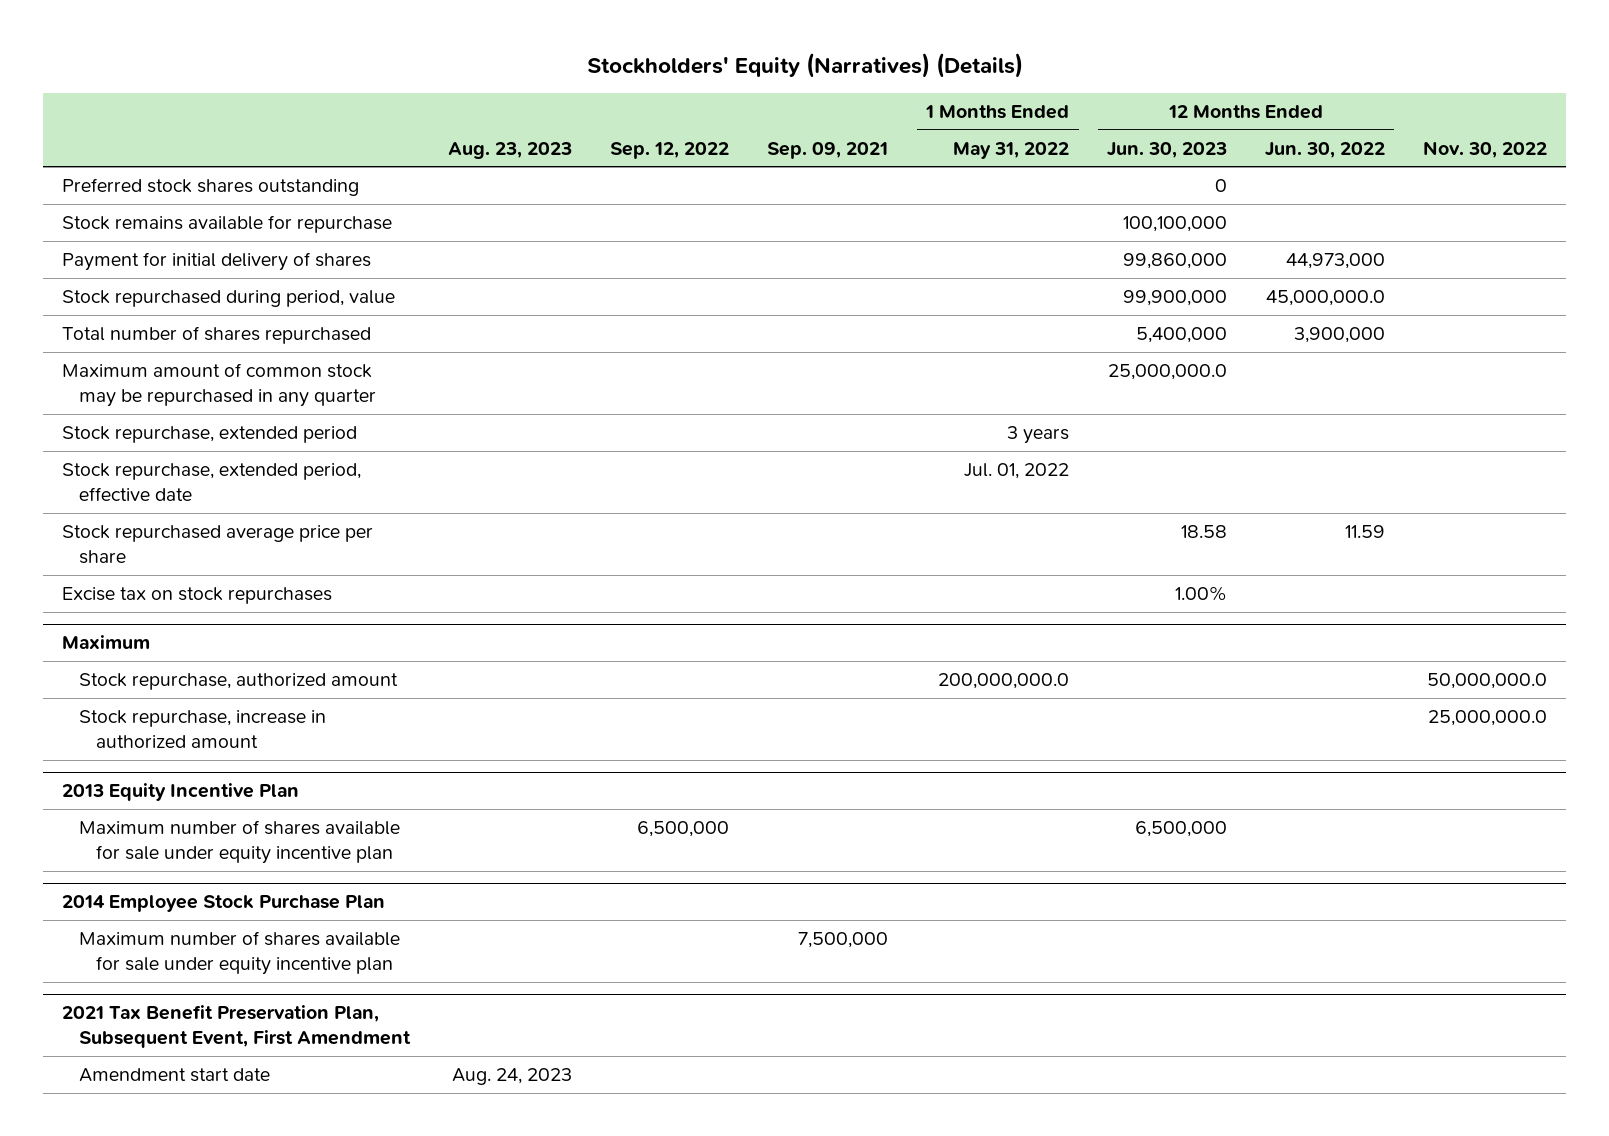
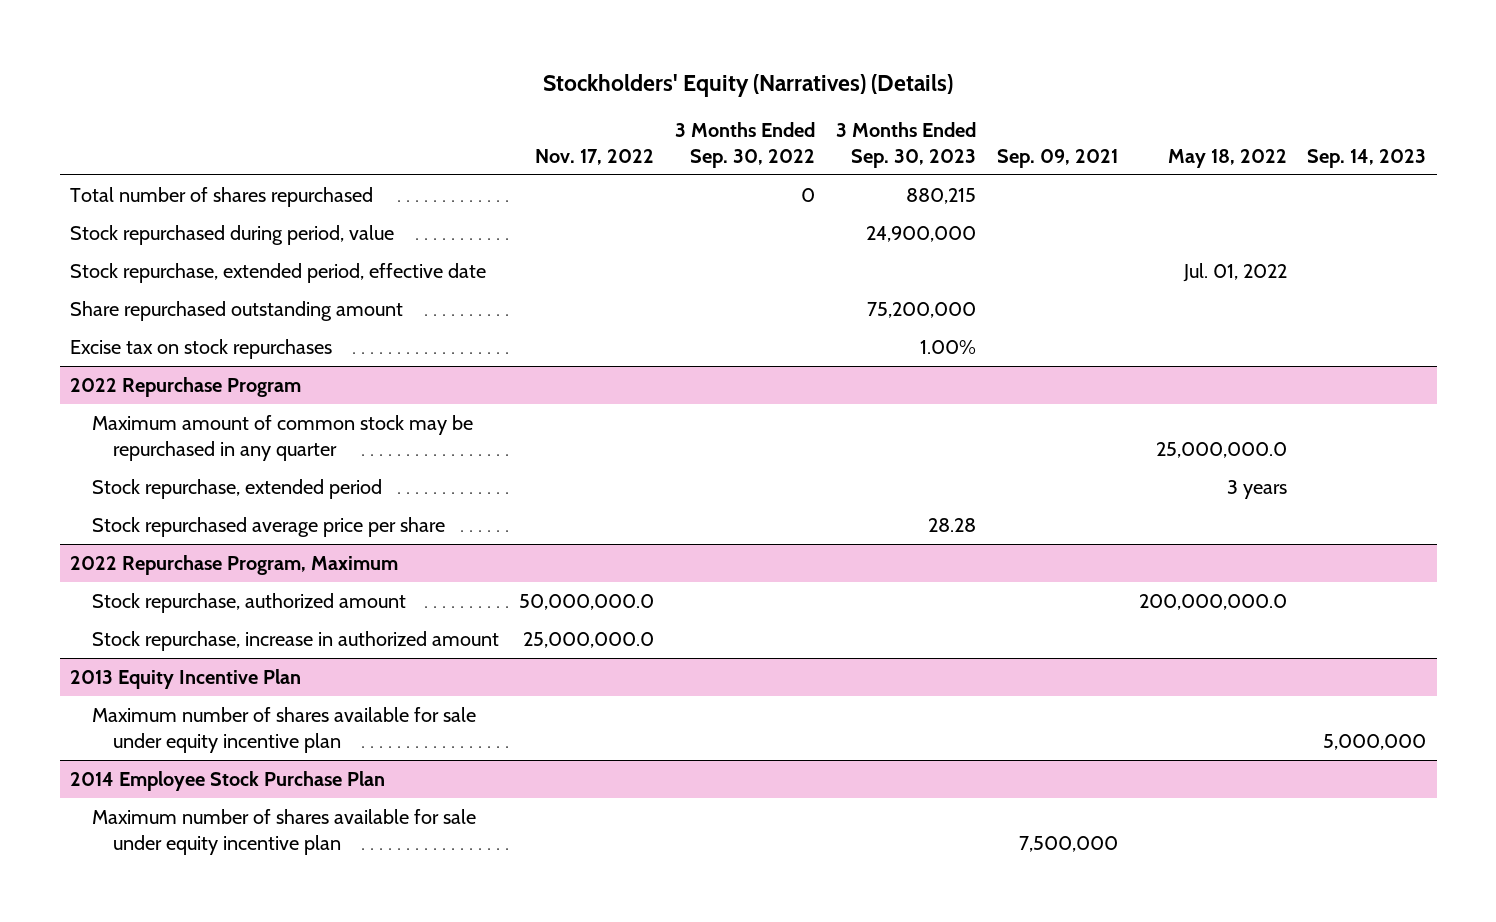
- | Aug. 23, 2023 | Sep. 12, 2022 | Sep. 09, 2021 | 1 Months Ended May 31, 2022 | 12 Months Ended Jun. 30, 2023 | 12 Months Ended Jun. 30, 2022 | Nov. 30, 2022
+ | Nov. 17, 2022 | 3 Months Ended Sep. 30, 2022 | 3 Months Ended Sep. 30, 2023 | Sep. 09, 2021 | May 18, 2022 | Sep. 14, 2023
- Preferred stock shares outstanding | | | | | 0 | |
- Stock remains available for repurchase | | | | | 100,100,000 | |
- Payment for initial delivery of shares | | | | | 99,860,000 | 44,973,000 |
- Maximum amount of common stock may be repurchased in any quarter | | | | | 25,000,000.0 | |
- Stock repurchase, extended period | | | | 3 years | | |
moved down: Stock repurchased during period, value | | | 24,900,000 | | |
- Stock repurchased average price per share | | | | | 18.58 | 11.59 |
+ Share repurchased outstanding amount | | | 75,200,000 | | |
- Maximum
+ 2022 Repurchase Program
+ Maximum amount of common stock may be repurchased in any quarter | | | | | 25,000,000.0 |
+ Stock repurchase, extended period | | | | | 3 years |
+ Stock repurchased average price per share | | | 28.28 | | |
+ 2022 Repurchase Program, Maximum
- 2021 Tax Benefit Preservation Plan, Subsequent Event, First Amendment
- Amendment start date | Aug. 24, 2023 | | | | | |

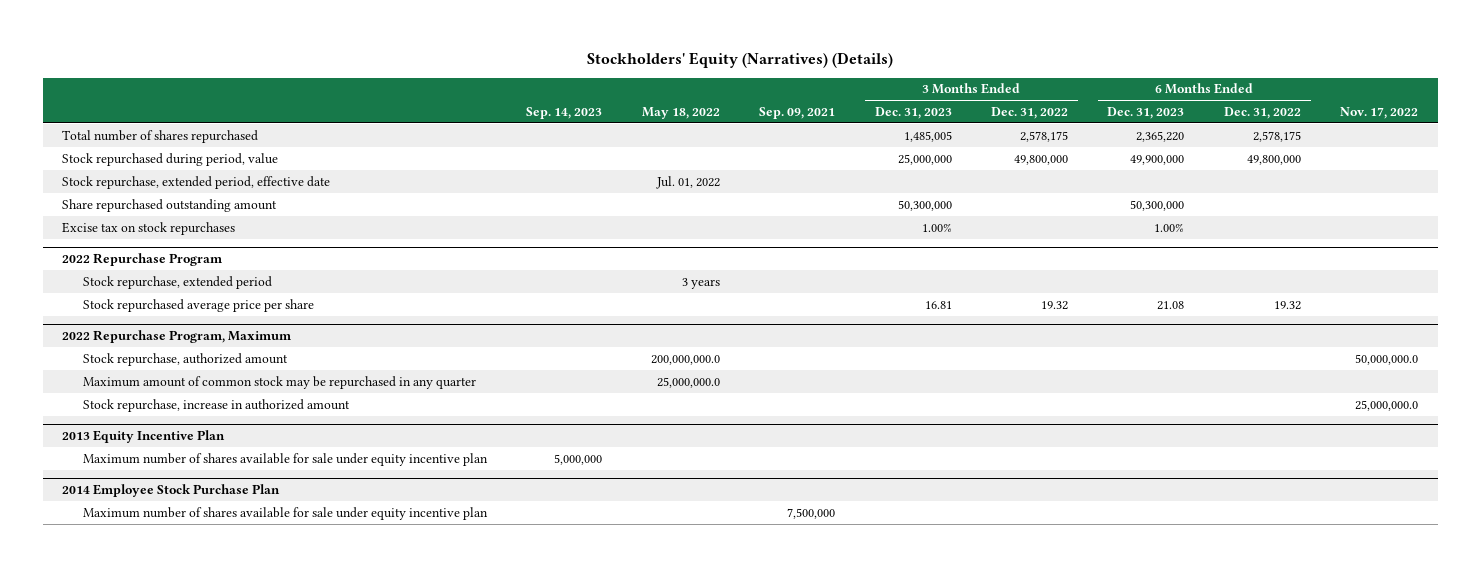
- | Nov. 17, 2022 | 3 Months Ended Sep. 30, 2022 | 3 Months Ended Sep. 30, 2023 | Sep. 09, 2021 | May 18, 2022 | Sep. 14, 2023
+ | Sep. 14, 2023 | May 18, 2022 | Sep. 09, 2021 | 3 Months Ended Dec. 31, 2023 | 3 Months Ended Dec. 31, 2022 | 6 Months Ended Dec. 31, 2023 | 6 Months Ended Dec. 31, 2022 | Nov. 17, 2022
@ 2022 Repurchase Program
- Maximum amount of common stock may be repurchased in any quarter | | | | | 25,000,000.0 |
@ 2022 Repurchase Program, Maximum
+ Maximum amount of common stock may be repurchased in any quarter | | 25,000,000.0 | | | | | |

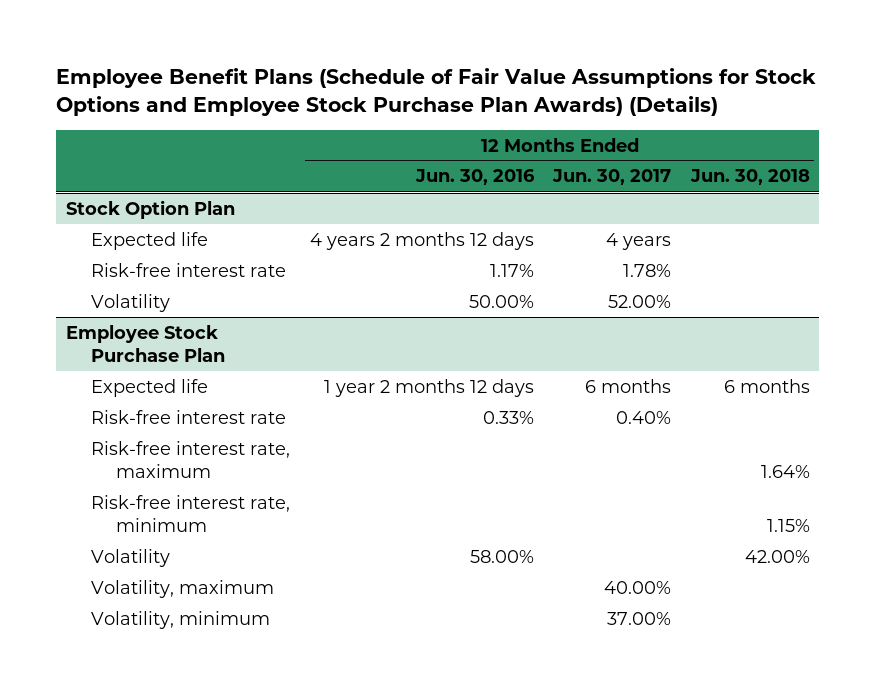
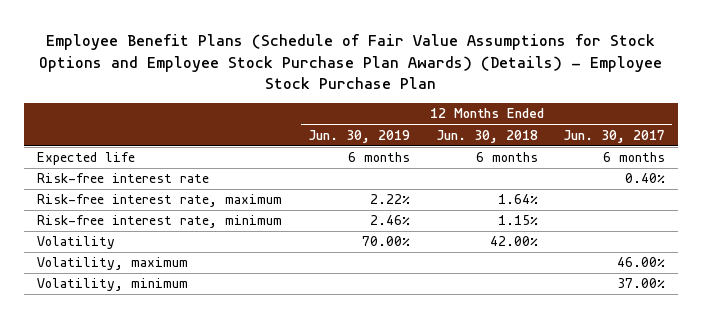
- Employee Benefit Plans (Schedule of Fair Value Assumptions for Stock Options and Employee Stock Purchase Plan Awards) (Details)
+ Employee Benefit Plans (Schedule of Fair Value Assumptions for Stock Options and Employee Stock Purchase Plan Awards) (Details) - Employee Stock Purchase Plan
- | 12 Months Ended Jun. 30, 2016 | 12 Months Ended Jun. 30, 2017 | 12 Months Ended Jun. 30, 2018
+ | 12 Months Ended Jun. 30, 2019 | 12 Months Ended Jun. 30, 2018 | 12 Months Ended Jun. 30, 2017
- Stock Option Plan
- Expected life | 4 years 2 months 12 days | 4 years |
- Risk-free interest rate | 1.17% | 1.78% |
- Volatility | 50.00% | 52.00% |
- Employee Stock Purchase Plan
- Volatility, maximum | | 40.00% |
+ Volatility, maximum | | | 46.00%

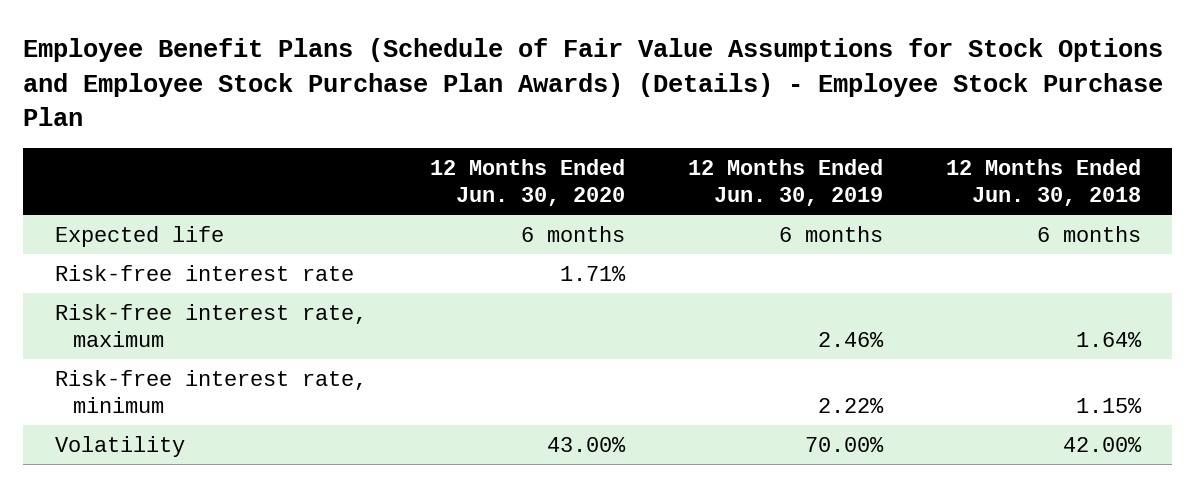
- | 12 Months Ended Jun. 30, 2019 | 12 Months Ended Jun. 30, 2018 | 12 Months Ended Jun. 30, 2017
+ | 12 Months Ended Jun. 30, 2020 | 12 Months Ended Jun. 30, 2019 | 12 Months Ended Jun. 30, 2018
- Risk-free interest rate, maximum | 2.22% | 1.64% |
- Risk-free interest rate, minimum | 2.46% | 1.15% |
+ Risk-free interest rate, maximum | | 2.46% | 1.64%
+ Risk-free interest rate, minimum | | 2.22% | 1.15%
- Volatility, maximum | | | 46.00%
- Volatility, minimum | | | 37.00%

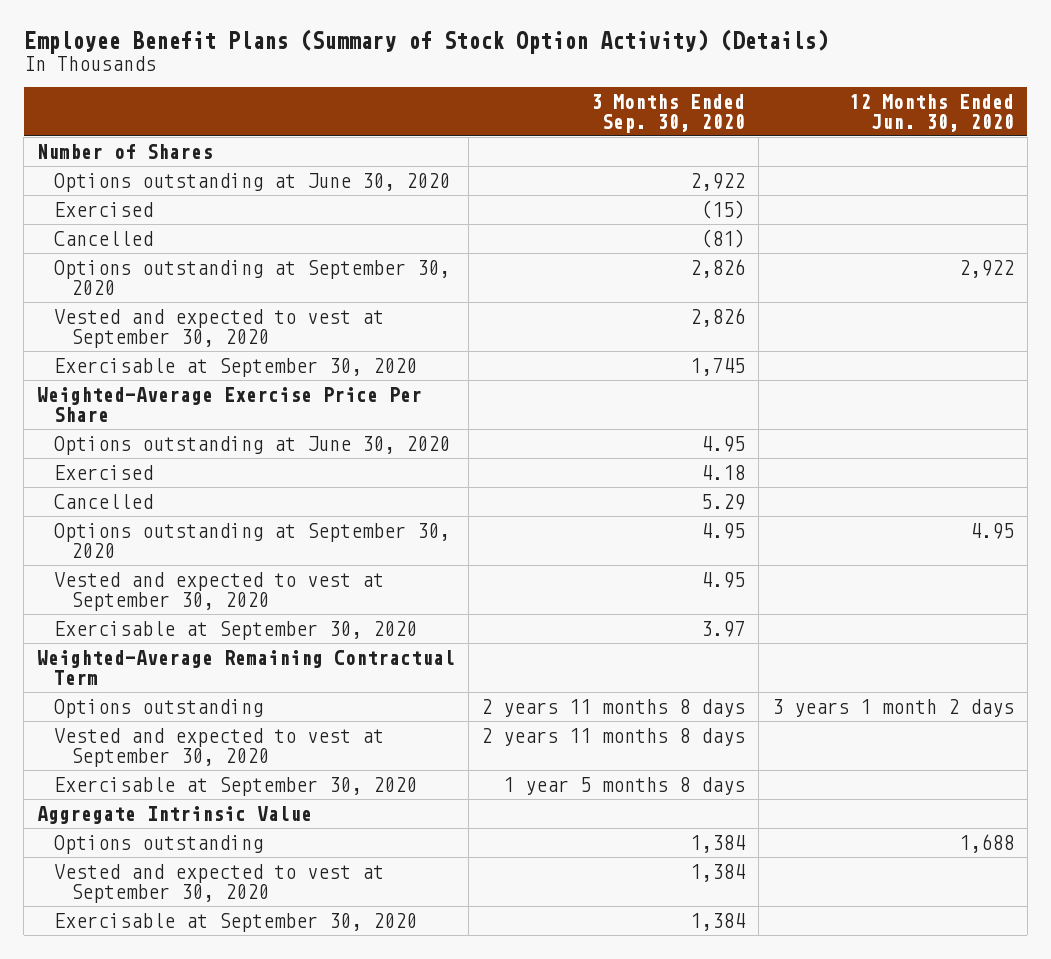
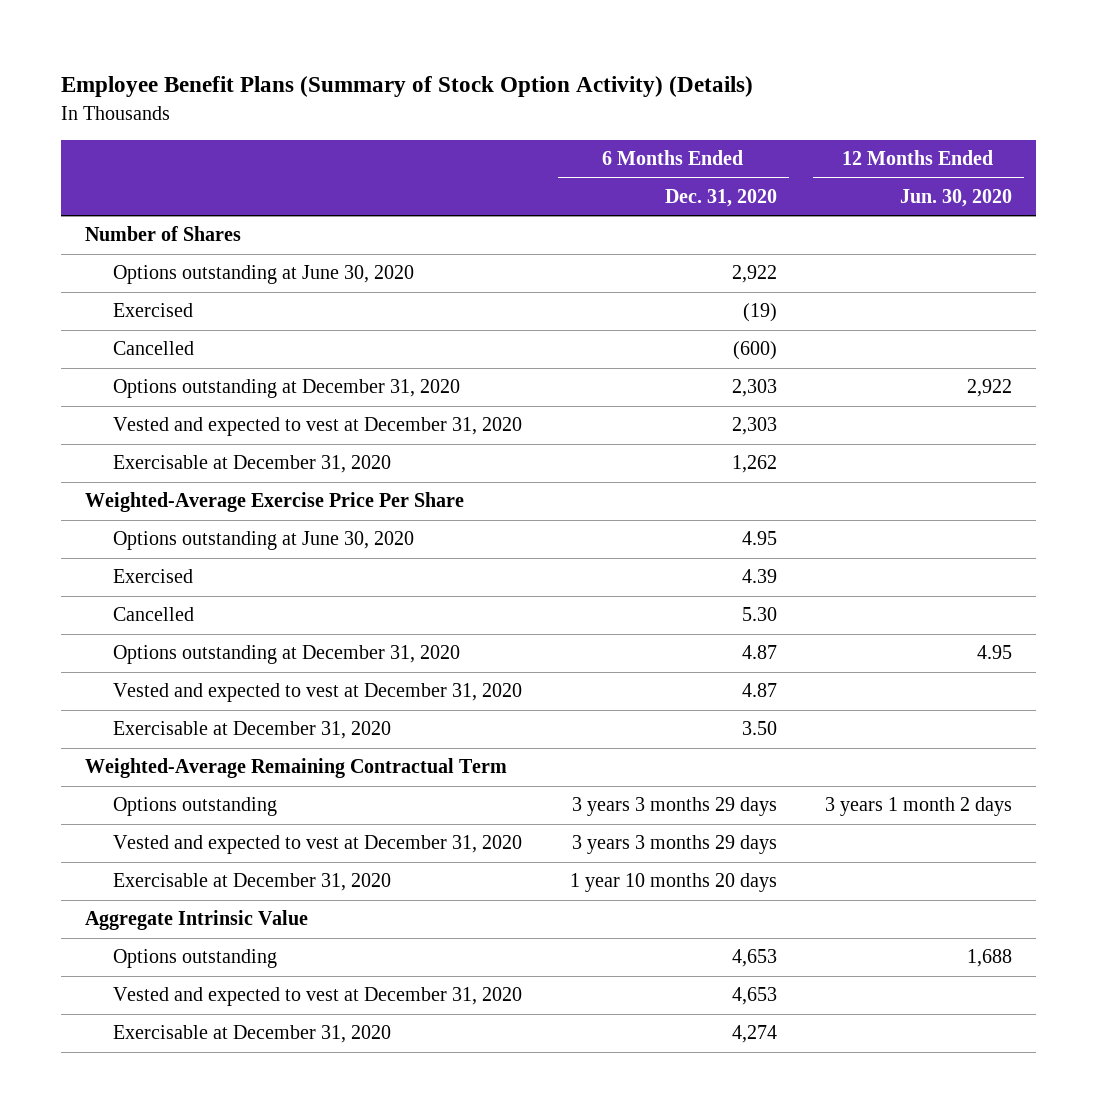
- | 3 Months Ended Sep. 30, 2020 | 12 Months Ended Jun. 30, 2020
+ | 6 Months Ended Dec. 31, 2020 | 12 Months Ended Jun. 30, 2020
- Options outstanding at September 30, 2020 | 2,826 | 2,922
- Vested and expected to vest at September 30, 2020 | 2,826 |
- Exercisable at September 30, 2020 | 1,745 |
+ Options outstanding at December 31, 2020 | 2,303 | 2,922
+ Vested and expected to vest at December 31, 2020 | 2,303 |
+ Exercisable at December 31, 2020 | 1,262 |
- Options outstanding at September 30, 2020 | 4.95 | 4.95
- Vested and expected to vest at September 30, 2020 | 4.95 |
- Exercisable at September 30, 2020 | 3.97 |
+ Options outstanding at December 31, 2020 | 4.87 | 4.95
+ Vested and expected to vest at December 31, 2020 | 4.87 |
+ Exercisable at December 31, 2020 | 3.50 |
- Vested and expected to vest at September 30, 2020 | 2 years 11 months 8 days |
- Exercisable at September 30, 2020 | 1 year 5 months 8 days |
+ Vested and expected to vest at December 31, 2020 | 3 years 3 months 29 days |
+ Exercisable at December 31, 2020 | 1 year 10 months 20 days |
- Vested and expected to vest at September 30, 2020 | 1,384 |
- Exercisable at September 30, 2020 | 1,384 |
+ Vested and expected to vest at December 31, 2020 | 4,653 |
+ Exercisable at December 31, 2020 | 4,274 |

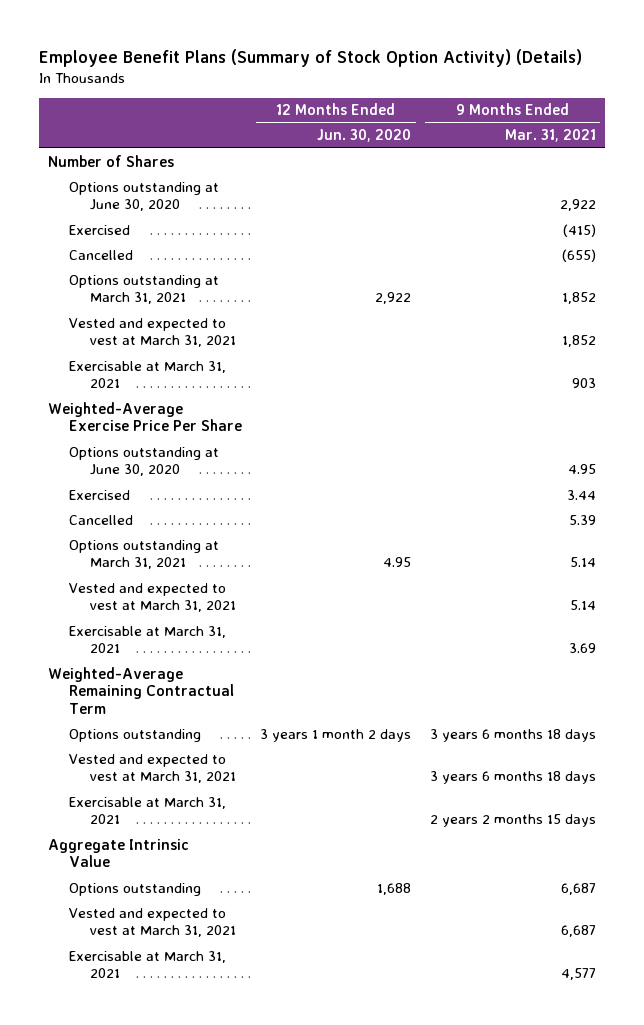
- | 6 Months Ended Dec. 31, 2020 | 12 Months Ended Jun. 30, 2020
+ | 12 Months Ended Jun. 30, 2020 | 9 Months Ended Mar. 31, 2021
- Options outstanding at December 31, 2020 | 2,303 | 2,922
- Vested and expected to vest at December 31, 2020 | 2,303 |
- Exercisable at December 31, 2020 | 1,262 |
+ Options outstanding at March 31, 2021 | 2,922 | 1,852
+ Vested and expected to vest at March 31, 2021 | | 1,852
+ Exercisable at March 31, 2021 | | 903
- Options outstanding at December 31, 2020 | 4.87 | 4.95
- Vested and expected to vest at December 31, 2020 | 4.87 |
- Exercisable at December 31, 2020 | 3.50 |
+ Options outstanding at March 31, 2021 | 4.95 | 5.14
+ Vested and expected to vest at March 31, 2021 | | 5.14
+ Exercisable at March 31, 2021 | | 3.69
- Vested and expected to vest at December 31, 2020 | 3 years 3 months 29 days |
- Exercisable at December 31, 2020 | 1 year 10 months 20 days |
+ Vested and expected to vest at March 31, 2021 | | 3 years 6 months 18 days
+ Exercisable at March 31, 2021 | | 2 years 2 months 15 days
- Vested and expected to vest at December 31, 2020 | 4,653 |
- Exercisable at December 31, 2020 | 4,274 |
+ Vested and expected to vest at March 31, 2021 | | 6,687
+ Exercisable at March 31, 2021 | | 4,577

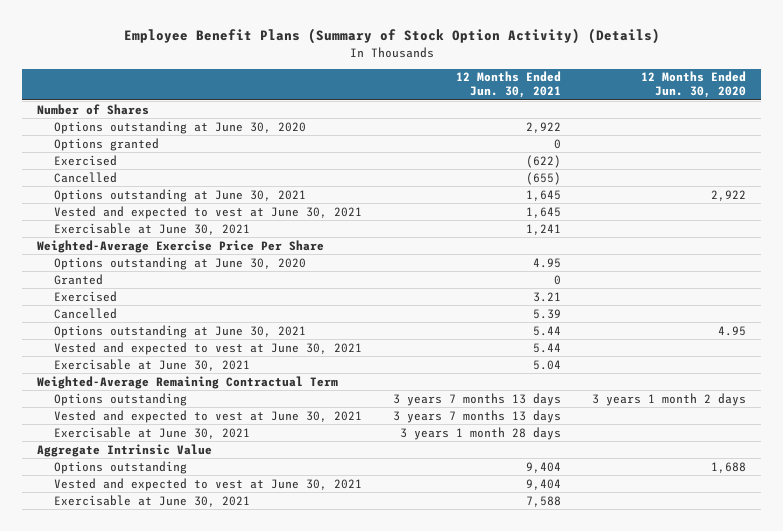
- | 12 Months Ended Jun. 30, 2020 | 9 Months Ended Mar. 31, 2021
+ | 12 Months Ended Jun. 30, 2021 | 12 Months Ended Jun. 30, 2020
+ Options granted | 0 |
- Options outstanding at March 31, 2021 | 2,922 | 1,852
- Vested and expected to vest at March 31, 2021 | | 1,852
- Exercisable at March 31, 2021 | | 903
+ Options outstanding at June 30, 2021 | 1,645 | 2,922
+ Vested and expected to vest at June 30, 2021 | 1,645 |
+ Exercisable at June 30, 2021 | 1,241 |
+ Granted | 0 |
- Options outstanding at March 31, 2021 | 4.95 | 5.14
- Vested and expected to vest at March 31, 2021 | | 5.14
- Exercisable at March 31, 2021 | | 3.69
+ Options outstanding at June 30, 2021 | 5.44 | 4.95
+ Vested and expected to vest at June 30, 2021 | 5.44 |
+ Exercisable at June 30, 2021 | 5.04 |
- Vested and expected to vest at March 31, 2021 | | 3 years 6 months 18 days
- Exercisable at March 31, 2021 | | 2 years 2 months 15 days
+ Vested and expected to vest at June 30, 2021 | 3 years 7 months 13 days |
+ Exercisable at June 30, 2021 | 3 years 1 month 28 days |
- Vested and expected to vest at March 31, 2021 | | 6,687
- Exercisable at March 31, 2021 | | 4,577
+ Vested and expected to vest at June 30, 2021 | 9,404 |
+ Exercisable at June 30, 2021 | 7,588 |

